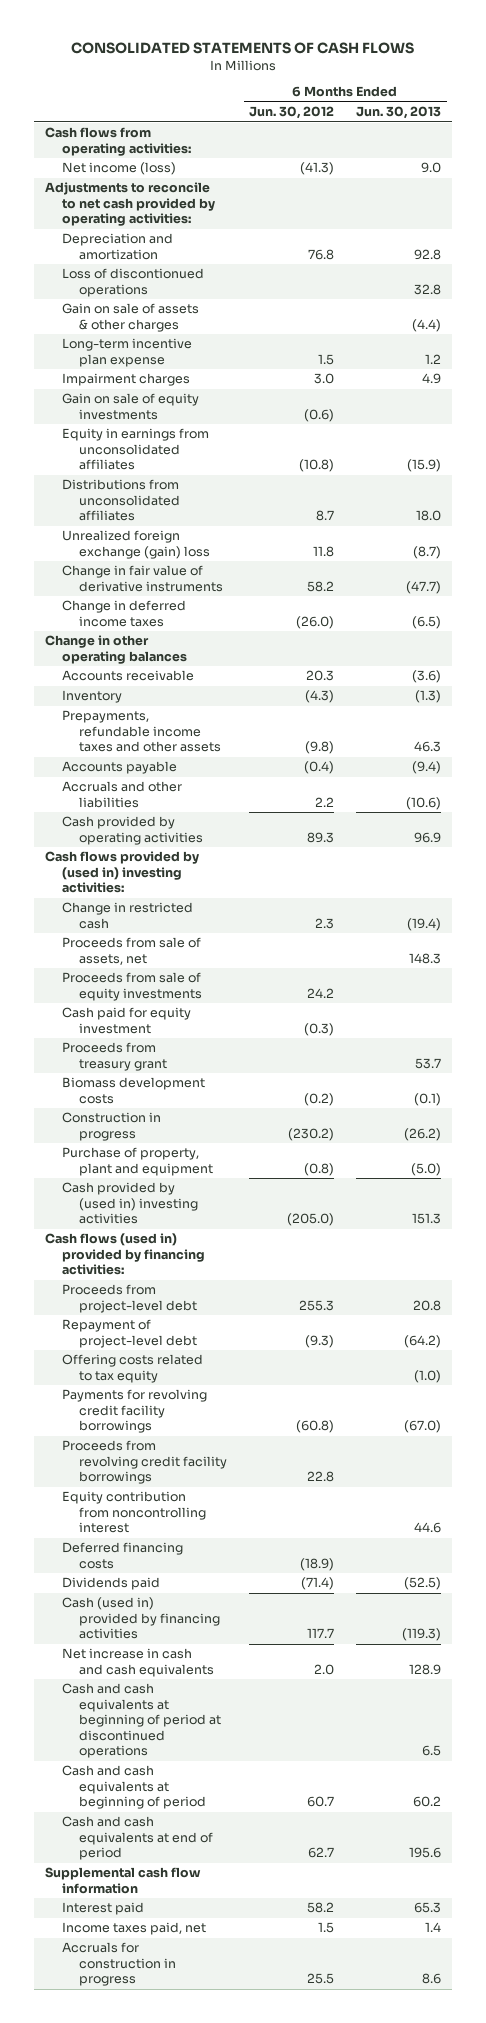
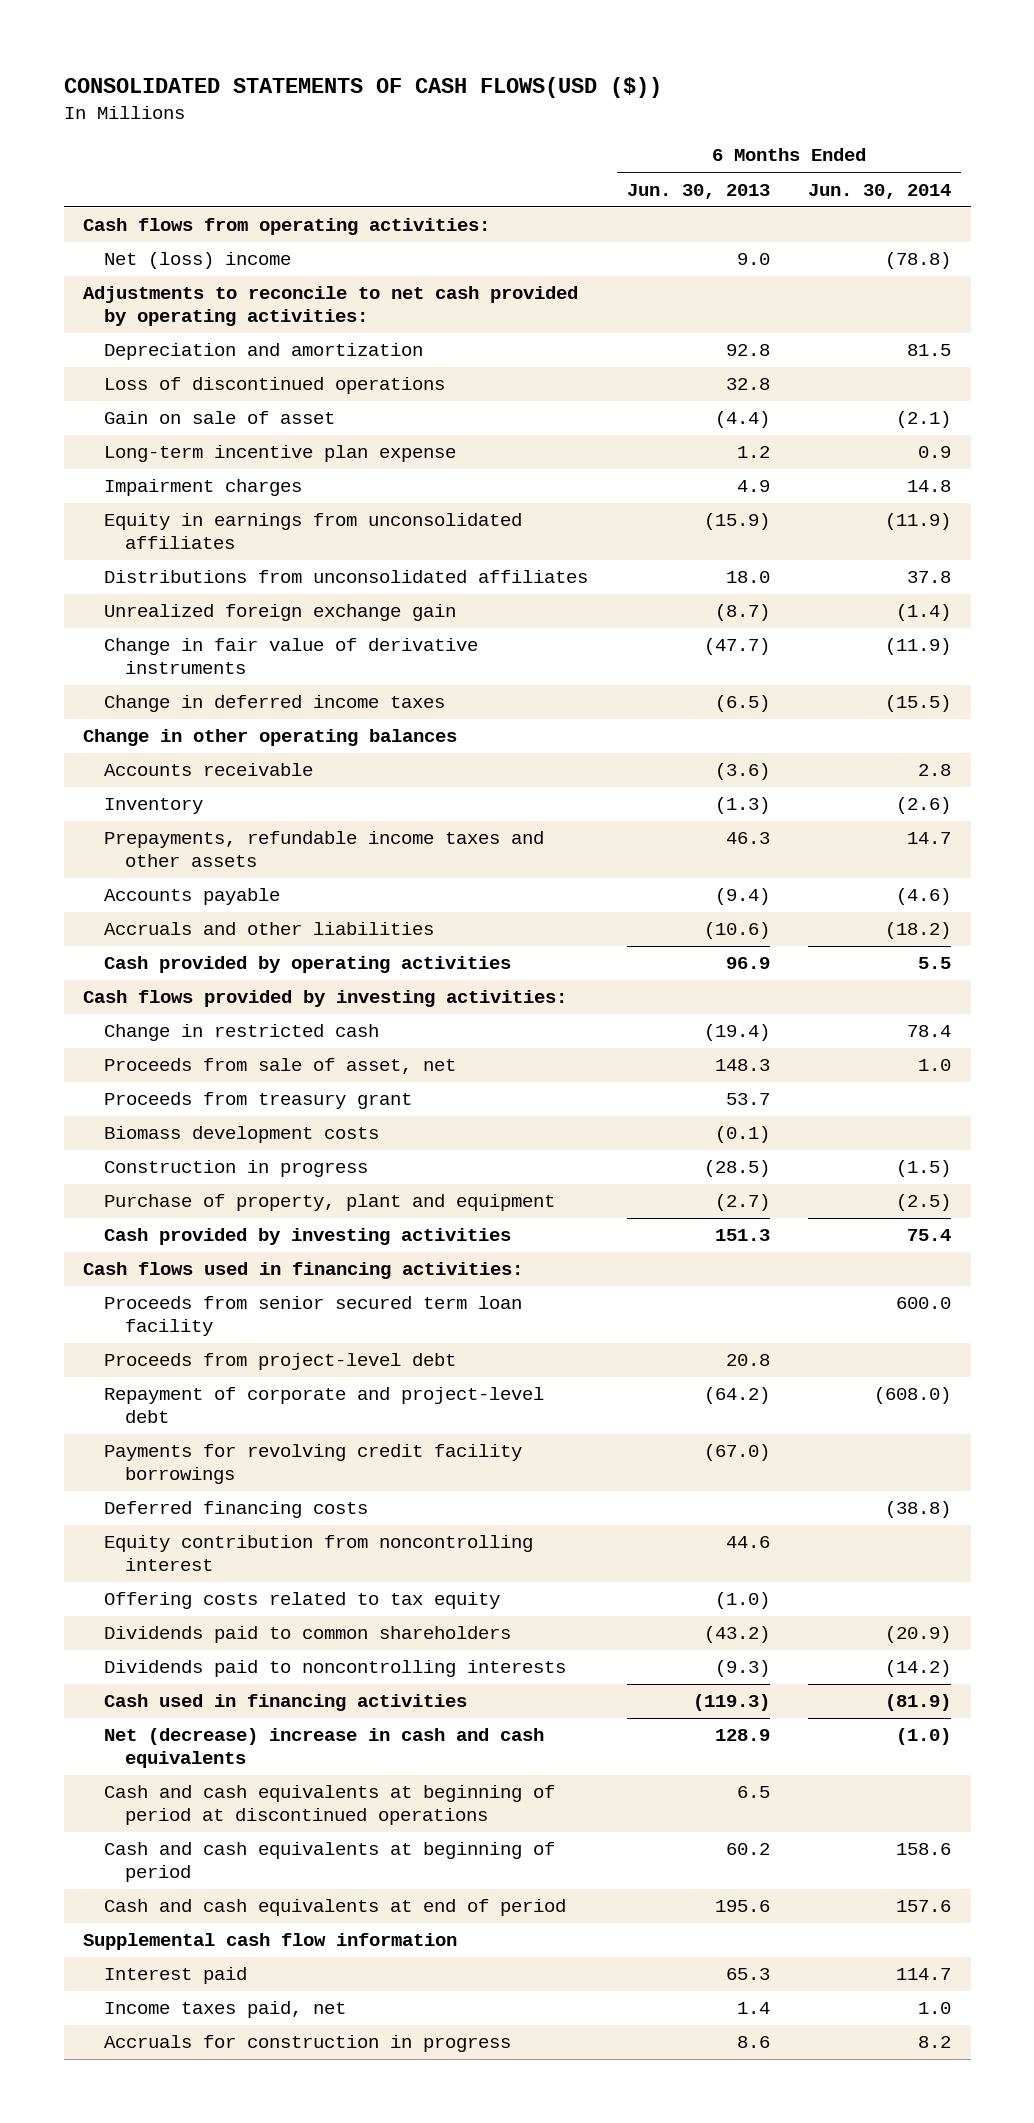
- CONSOLIDATED STATEMENTS OF CASH FLOWS
+ CONSOLIDATED STATEMENTS OF CASH FLOWS(USD ($))
- | 6 Months Ended Jun. 30, 2012 | 6 Months Ended Jun. 30, 2013
+ | 6 Months Ended Jun. 30, 2013 | 6 Months Ended Jun. 30, 2014
- Net income (loss) | (41.3) | 9.0
+ Net (loss) income | 9.0 | (78.8)
- Loss of discontionued operations | | 32.8
- Gain on sale of assets & other charges | | (4.4)
+ Loss of discontinued operations | 32.8 |
+ Gain on sale of asset | (4.4) | (2.1)
- Gain on sale of equity investments | (0.6) |
- Unrealized foreign exchange (gain) loss | 11.8 | (8.7)
+ Unrealized foreign exchange gain | (8.7) | (1.4)
- Cash flows provided by (used in) investing activities:
+ Cash flows provided by investing activities:
- Proceeds from sale of assets, net | | 148.3
- Proceeds from sale of equity investments | 24.2 |
- Cash paid for equity investment | (0.3) |
+ Proceeds from sale of asset, net | 148.3 | 1.0
- Construction in progress | (230.2) | (26.2)
- Purchase of property, plant and equipment | (0.8) | (5.0)
- Cash provided by (used in) investing activities | (205.0) | 151.3
- Cash flows (used in) provided by financing activities:
+ Construction in progress | (28.5) | (1.5)
+ Purchase of property, plant and equipment | (2.7) | (2.5)
+ Cash provided by investing activities | 151.3 | 75.4
+ Cash flows used in financing activities:
+ Proceeds from senior secured term loan facility | | 600.0
- Repayment of project-level debt | (9.3) | (64.2)
+ Repayment of corporate and project-level debt | (64.2) | (608.0)
- Proceeds from revolving credit facility borrowings | 22.8 |
- Dividends paid | (71.4) | (52.5)
- Cash (used in) provided by financing activities | 117.7 | (119.3)
- Net increase in cash and cash equivalents | 2.0 | 128.9
moved down: Equity contribution from noncontrolling interest | 44.6 |
moved down: Offering costs related to tax equity | (1.0) |
+ Dividends paid to common shareholders | (43.2) | (20.9)
+ Dividends paid to noncontrolling interests | (9.3) | (14.2)
+ Cash used in financing activities | (119.3) | (81.9)
+ Net (decrease) increase in cash and cash equivalents | 128.9 | (1.0)

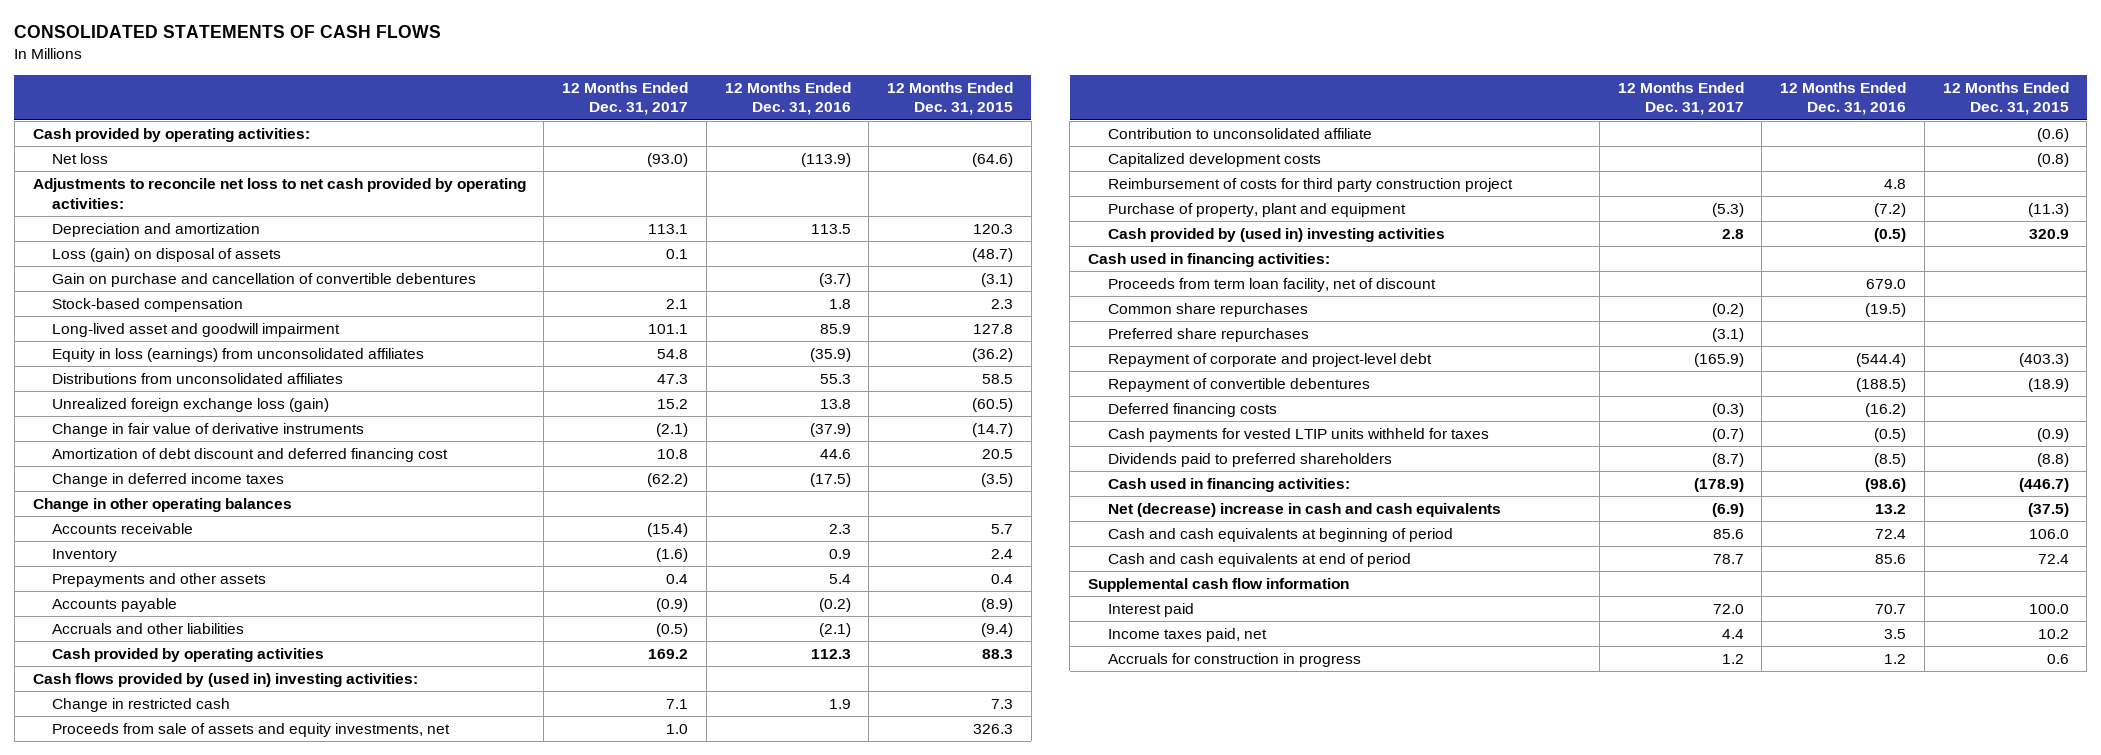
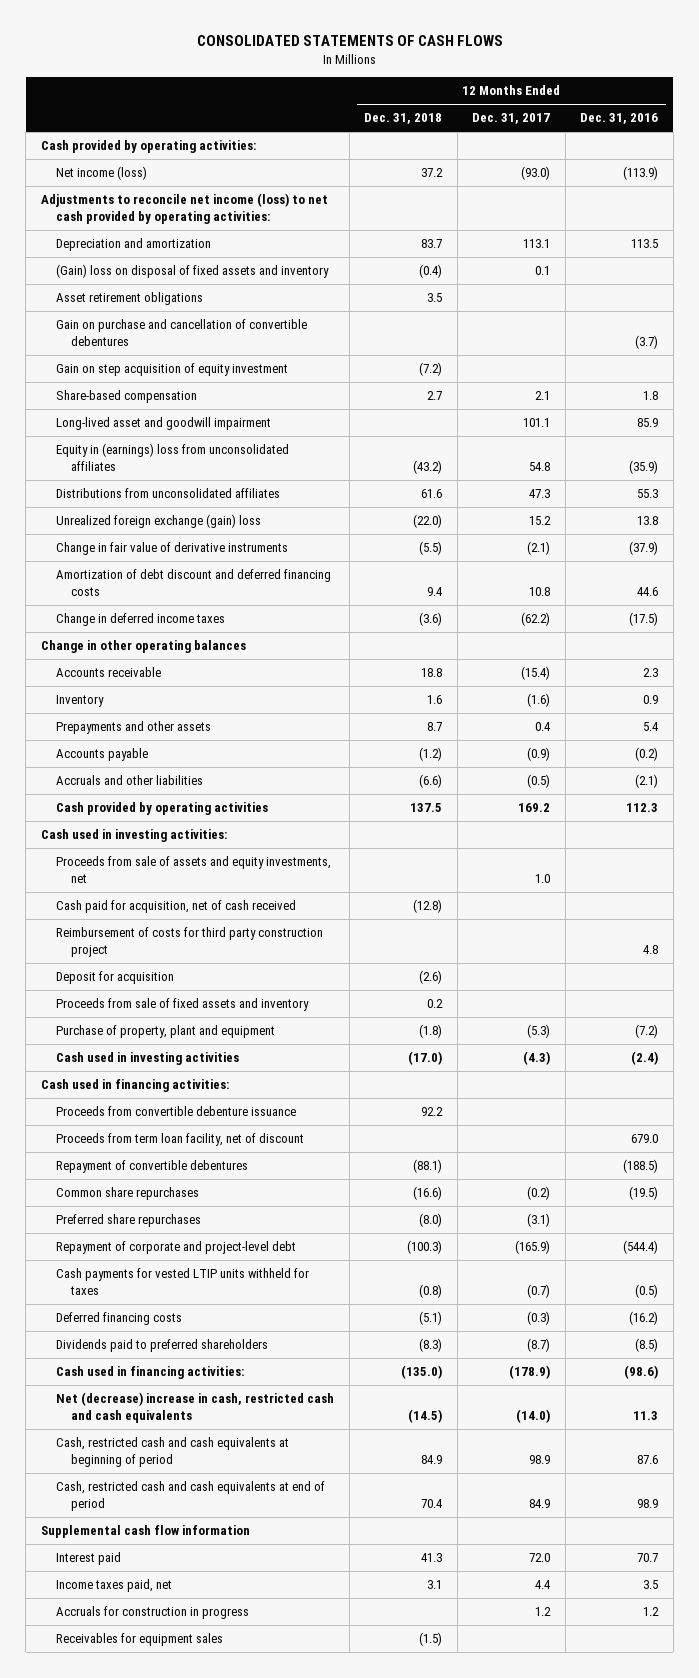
- | 12 Months Ended Dec. 31, 2017 | 12 Months Ended Dec. 31, 2016 | 12 Months Ended Dec. 31, 2015
+ | 12 Months Ended Dec. 31, 2018 | 12 Months Ended Dec. 31, 2017 | 12 Months Ended Dec. 31, 2016
- Net loss | (93.0) | (113.9) | (64.6)
- Adjustments to reconcile net loss to net cash provided by operating activities:
+ Net income (loss) | 37.2 | (93.0) | (113.9)
+ Adjustments to reconcile net income (loss) to net cash provided by operating activities:
- Loss (gain) on disposal of assets | 0.1 | | (48.7)
+ (Gain) loss on disposal of fixed assets and inventory | (0.4) | 0.1 |
+ Asset retirement obligations | 3.5 | |
- Stock-based compensation | 2.1 | 1.8 | 2.3
+ Gain on step acquisition of equity investment | (7.2) | |
+ Share-based compensation | 2.7 | 2.1 | 1.8
- Equity in loss (earnings) from unconsolidated affiliates | 54.8 | (35.9) | (36.2)
+ Equity in (earnings) loss from unconsolidated affiliates | (43.2) | 54.8 | (35.9)
- Unrealized foreign exchange loss (gain) | 15.2 | 13.8 | (60.5)
+ Unrealized foreign exchange (gain) loss | (22.0) | 15.2 | 13.8
- Amortization of debt discount and deferred financing cost | 10.8 | 44.6 | 20.5
+ Amortization of debt discount and deferred financing costs | 9.4 | 10.8 | 44.6
- Cash flows provided by (used in) investing activities:
- Change in restricted cash | 7.1 | 1.9 | 7.3
+ Cash used in investing activities:
- Contribution to unconsolidated affiliate | | | (0.6)
- Capitalized development costs | | | (0.8)
+ Cash paid for acquisition, net of cash received | (12.8) | |
+ Deposit for acquisition | (2.6) | |
+ Proceeds from sale of fixed assets and inventory | 0.2 | |
- Cash provided by (used in) investing activities | 2.8 | (0.5) | 320.9
+ Cash used in investing activities | (17.0) | (4.3) | (2.4)
+ Proceeds from convertible debenture issuance | 92.2 | |
moved up: Repayment of convertible debentures | (88.1) | | (188.5)
moved down: Deferred financing costs | (5.1) | (0.3) | (16.2)
- Net (decrease) increase in cash and cash equivalents | (6.9) | 13.2 | (37.5)
- Cash and cash equivalents at beginning of period | 85.6 | 72.4 | 106.0
- Cash and cash equivalents at end of period | 78.7 | 85.6 | 72.4
+ Net (decrease) increase in cash, restricted cash and cash equivalents | (14.5) | (14.0) | 11.3
+ Cash, restricted cash and cash equivalents at beginning of period | 84.9 | 98.9 | 87.6
+ Cash, restricted cash and cash equivalents at end of period | 70.4 | 84.9 | 98.9
+ Receivables for equipment sales | (1.5) | |

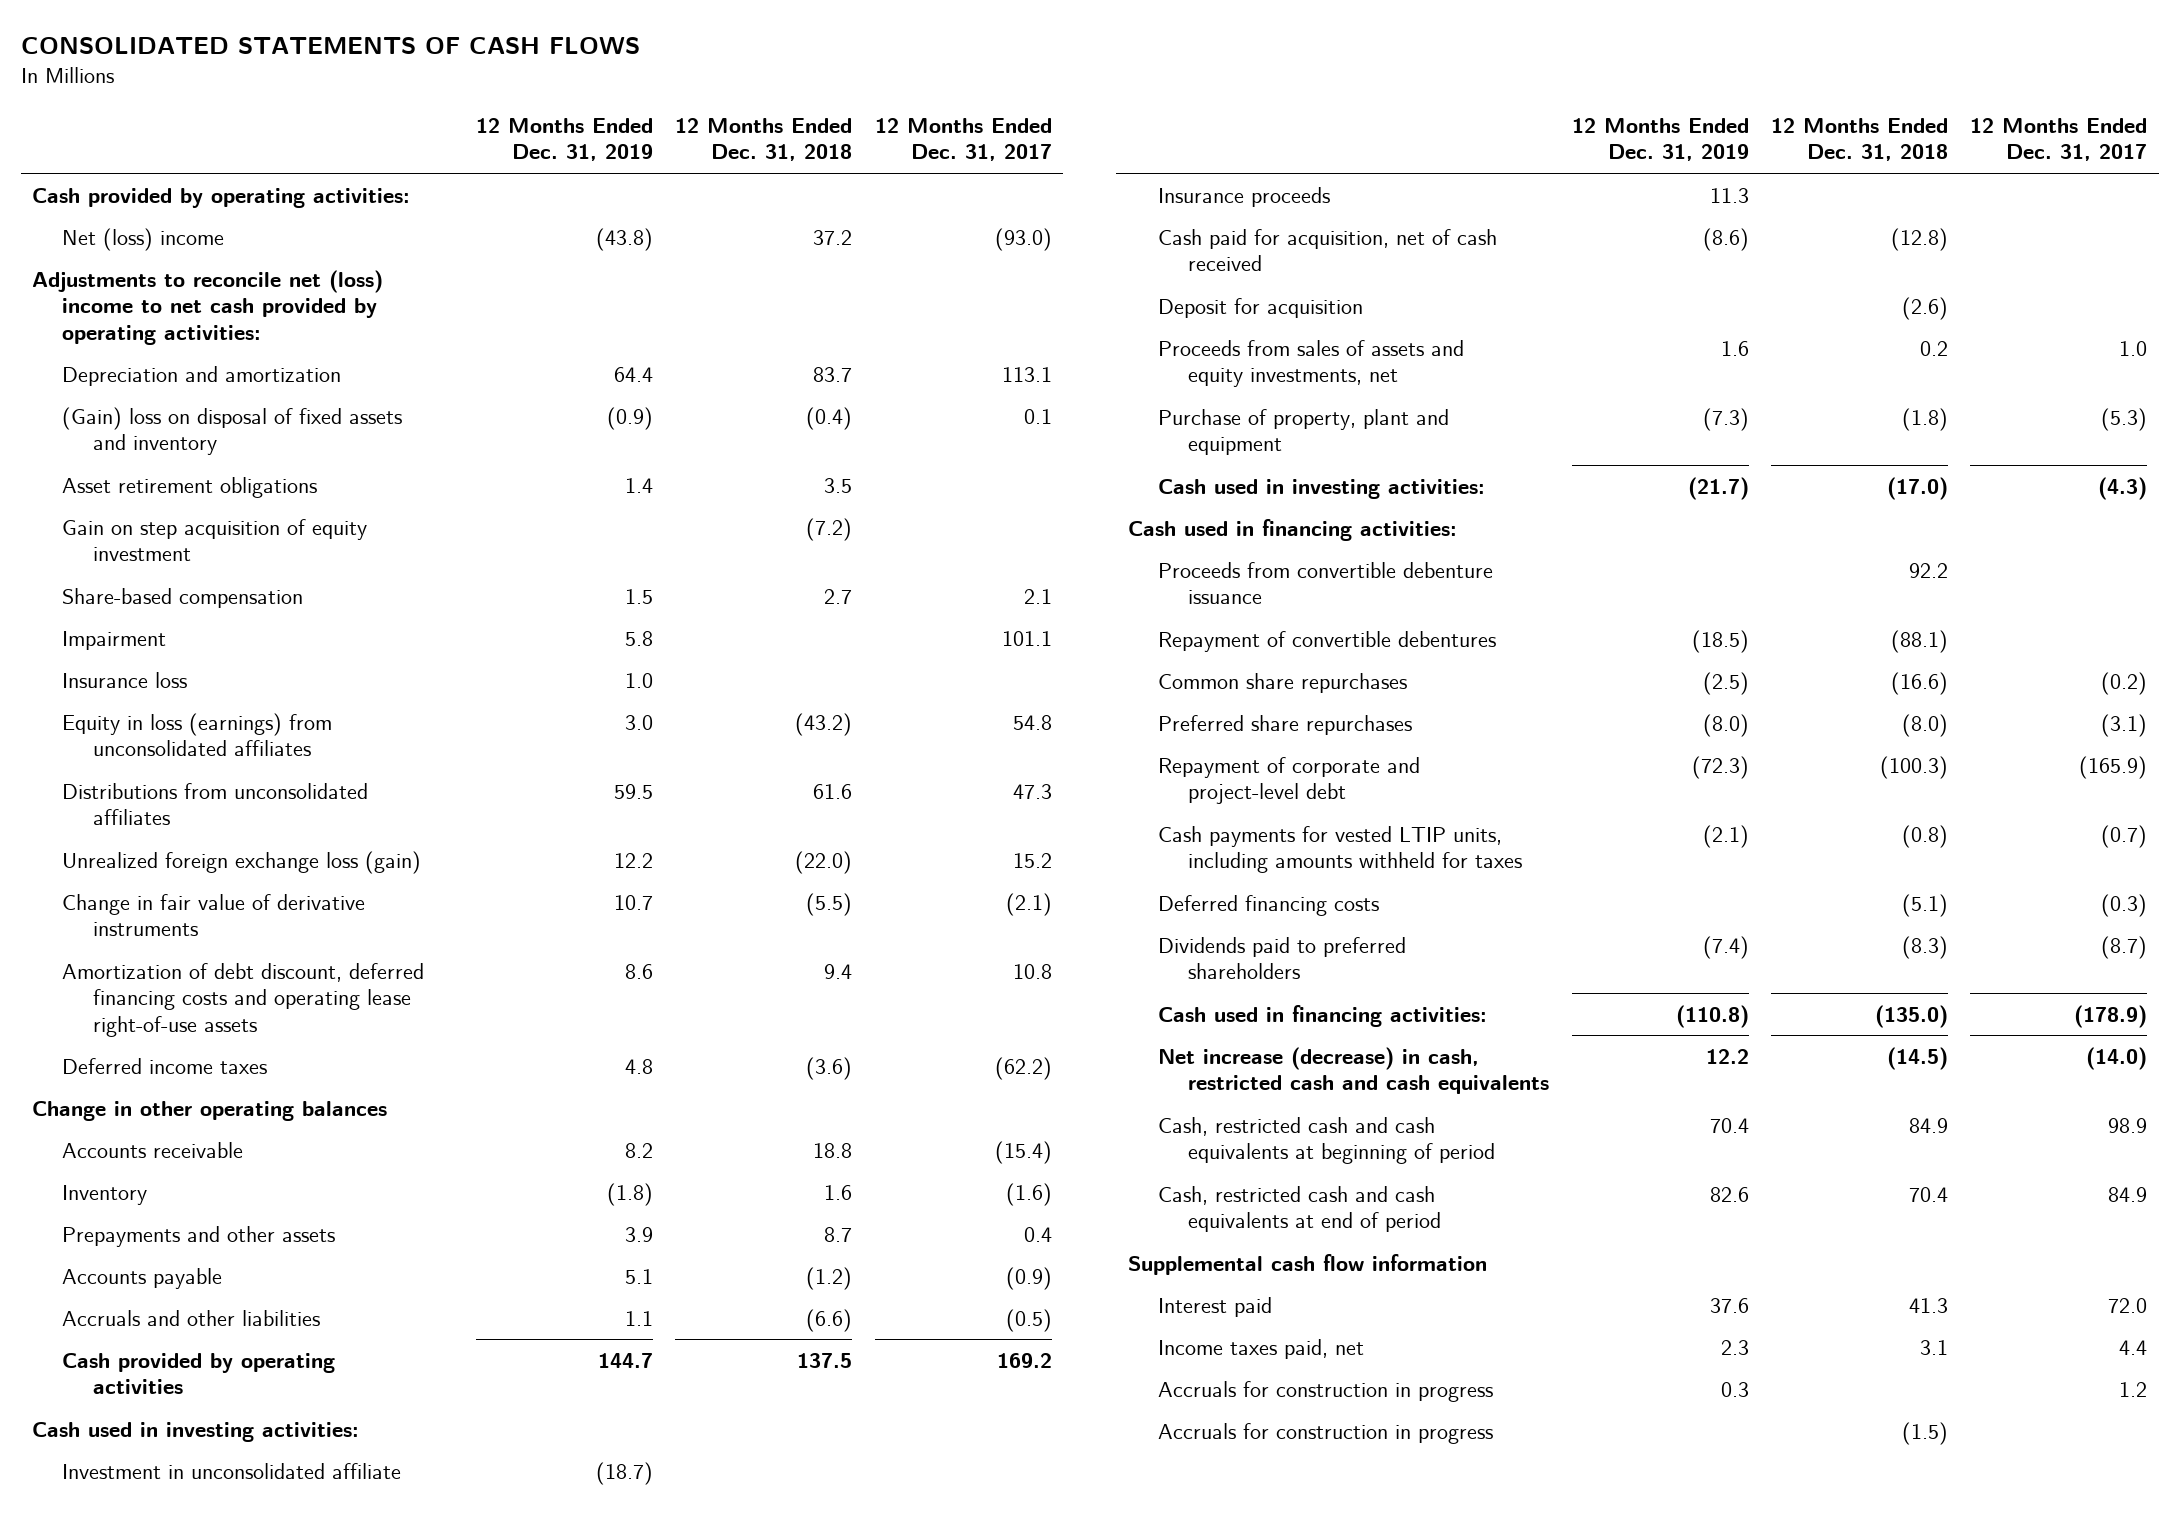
- | 12 Months Ended Dec. 31, 2018 | 12 Months Ended Dec. 31, 2017 | 12 Months Ended Dec. 31, 2016
+ | 12 Months Ended Dec. 31, 2019 | 12 Months Ended Dec. 31, 2018 | 12 Months Ended Dec. 31, 2017
- Net income (loss) | 37.2 | (93.0) | (113.9)
- Adjustments to reconcile net income (loss) to net cash provided by operating activities:
+ Net (loss) income | (43.8) | 37.2 | (93.0)
+ Adjustments to reconcile net (loss) income to net cash provided by operating activities:
- Gain on purchase and cancellation of convertible debentures | | | (3.7)
- Long-lived asset and goodwill impairment | | 101.1 | 85.9
- Equity in (earnings) loss from unconsolidated affiliates | (43.2) | 54.8 | (35.9)
+ Impairment | 5.8 | | 101.1
+ Insurance loss | 1.0 | |
+ Equity in loss (earnings) from unconsolidated affiliates | 3.0 | (43.2) | 54.8
- Unrealized foreign exchange (gain) loss | (22.0) | 15.2 | 13.8
+ Unrealized foreign exchange loss (gain) | 12.2 | (22.0) | 15.2
- Amortization of debt discount and deferred financing costs | 9.4 | 10.8 | 44.6
- Change in deferred income taxes | (3.6) | (62.2) | (17.5)
+ Amortization of debt discount, deferred financing costs and operating lease right-of-use assets | 8.6 | 9.4 | 10.8
+ Deferred income taxes | 4.8 | (3.6) | (62.2)
- Proceeds from sale of assets and equity investments, net | | 1.0 |
+ Investment in unconsolidated affiliate | (18.7) | |
+ Insurance proceeds | 11.3 | |
- Reimbursement of costs for third party construction project | | | 4.8
- Proceeds from sale of fixed assets and inventory | 0.2 | |
+ Proceeds from sales of assets and equity investments, net | 1.6 | 0.2 | 1.0
- Cash used in investing activities | (17.0) | (4.3) | (2.4)
+ Cash used in investing activities: | (21.7) | (17.0) | (4.3)
- Proceeds from term loan facility, net of discount | | | 679.0
- Cash payments for vested LTIP units withheld for taxes | (0.8) | (0.7) | (0.5)
+ Cash payments for vested LTIP units, including amounts withheld for taxes | (2.1) | (0.8) | (0.7)
- Net (decrease) increase in cash, restricted cash and cash equivalents | (14.5) | (14.0) | 11.3
+ Net increase (decrease) in cash, restricted cash and cash equivalents | 12.2 | (14.5) | (14.0)
- Receivables for equipment sales | (1.5) | |
+ Accruals for construction in progress | | (1.5) |

